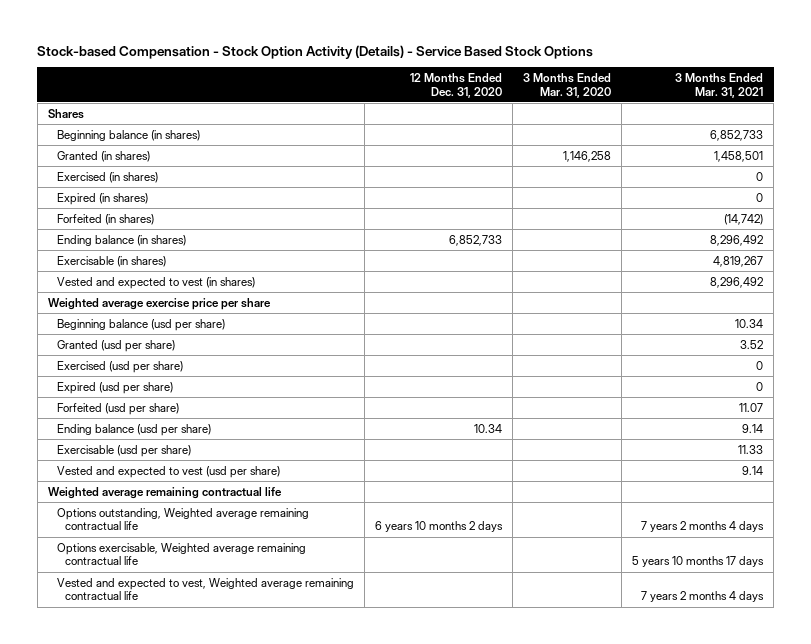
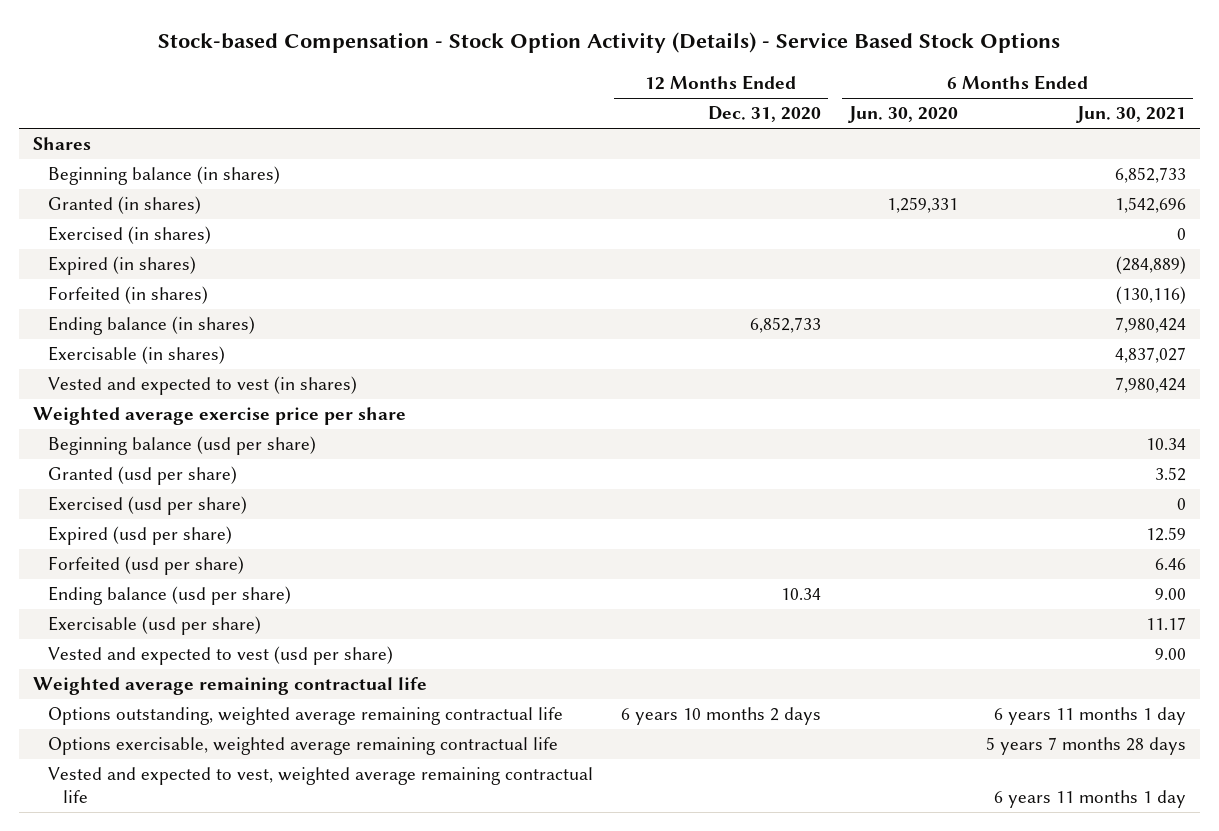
- | 12 Months Ended Dec. 31, 2020 | 3 Months Ended Mar. 31, 2020 | 3 Months Ended Mar. 31, 2021
+ | 12 Months Ended Dec. 31, 2020 | 6 Months Ended Jun. 30, 2020 | 6 Months Ended Jun. 30, 2021
- Options outstanding, Weighted average remaining contractual life | 6 years 10 months 2 days | | 7 years 2 months 4 days
- Options exercisable, Weighted average remaining contractual life | | | 5 years 10 months 17 days
- Vested and expected to vest, Weighted average remaining contractual life | | | 7 years 2 months 4 days
+ Options outstanding, weighted average remaining contractual life | 6 years 10 months 2 days | | 6 years 11 months 1 day
+ Options exercisable, weighted average remaining contractual life | | | 5 years 7 months 28 days
+ Vested and expected to vest, weighted average remaining contractual life | | | 6 years 11 months 1 day

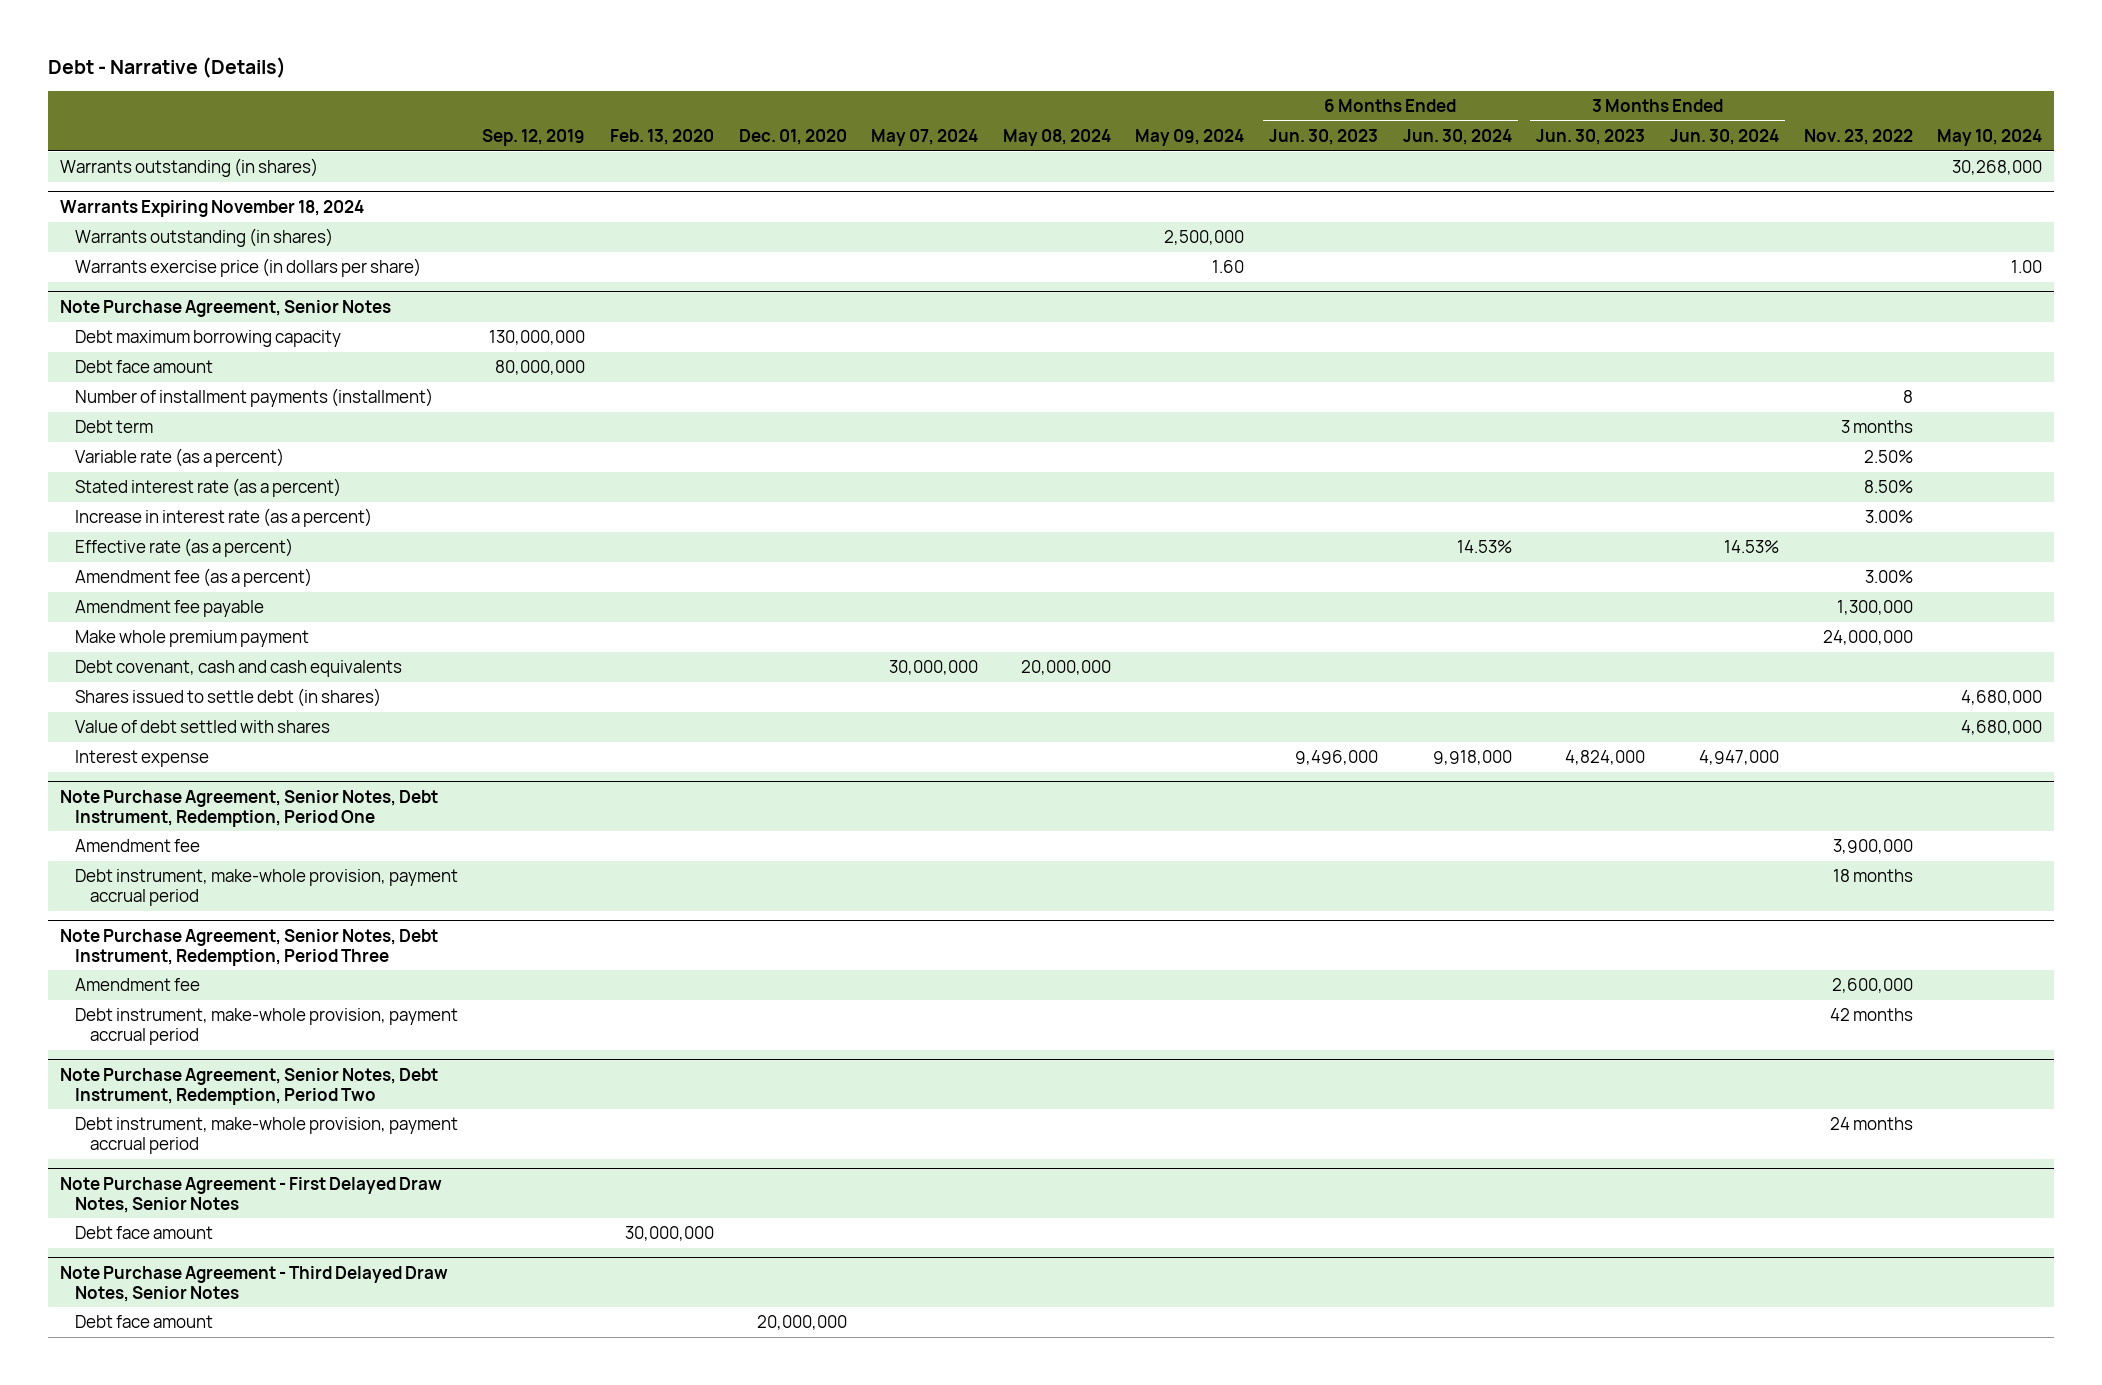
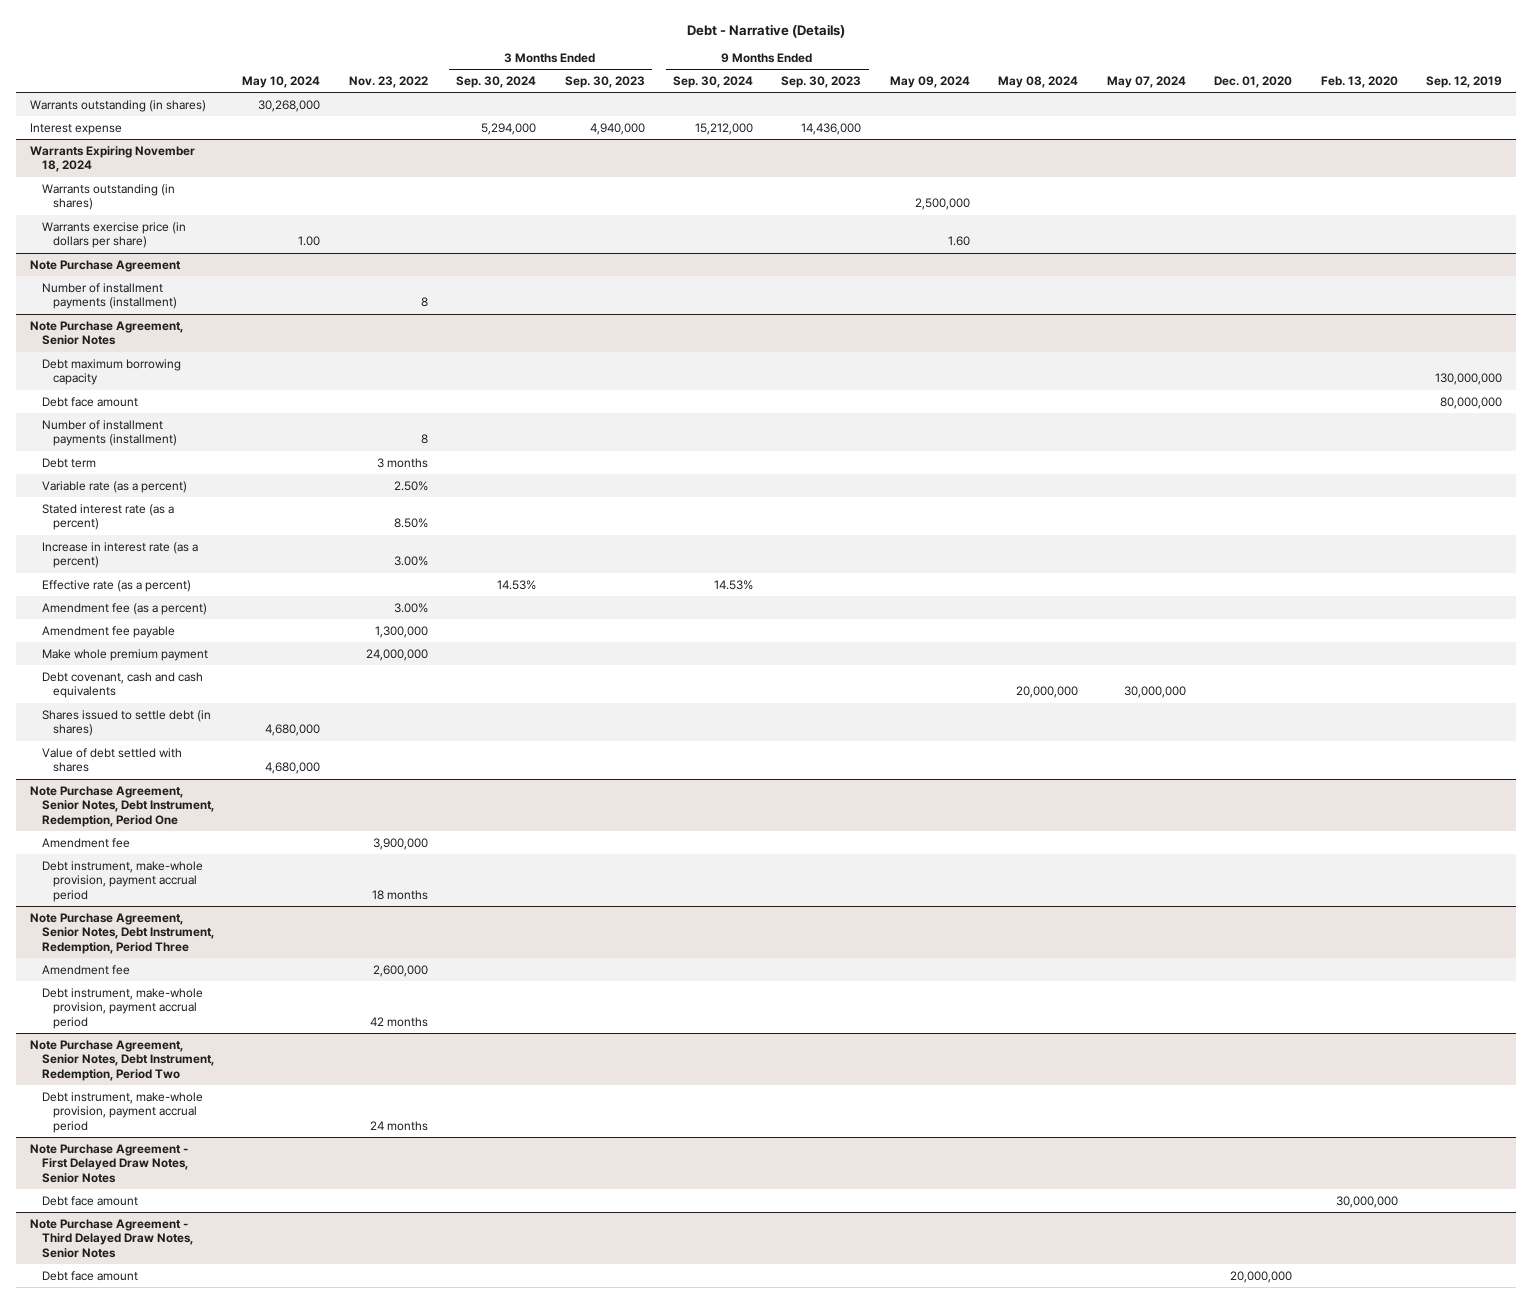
- | Sep. 12, 2019 | Feb. 13, 2020 | Dec. 01, 2020 | May 07, 2024 | May 08, 2024 | May 09, 2024 | 6 Months Ended Jun. 30, 2023 | 6 Months Ended Jun. 30, 2024 | 3 Months Ended Jun. 30, 2023 | 3 Months Ended Jun. 30, 2024 | Nov. 23, 2022 | May 10, 2024
+ | May 10, 2024 | Nov. 23, 2022 | 3 Months Ended Sep. 30, 2024 | 3 Months Ended Sep. 30, 2023 | 9 Months Ended Sep. 30, 2024 | 9 Months Ended Sep. 30, 2023 | May 09, 2024 | May 08, 2024 | May 07, 2024 | Dec. 01, 2020 | Feb. 13, 2020 | Sep. 12, 2019
+ Interest expense | | | 5,294,000 | 4,940,000 | 15,212,000 | 14,436,000 | | | | | |
+ Note Purchase Agreement
+ Number of installment payments (installment) | | 8 | | | | | | | | | |
@ Note Purchase Agreement, Senior Notes
- Interest expense | | | | | | | 9,496,000 | 9,918,000 | 4,824,000 | 4,947,000 | |

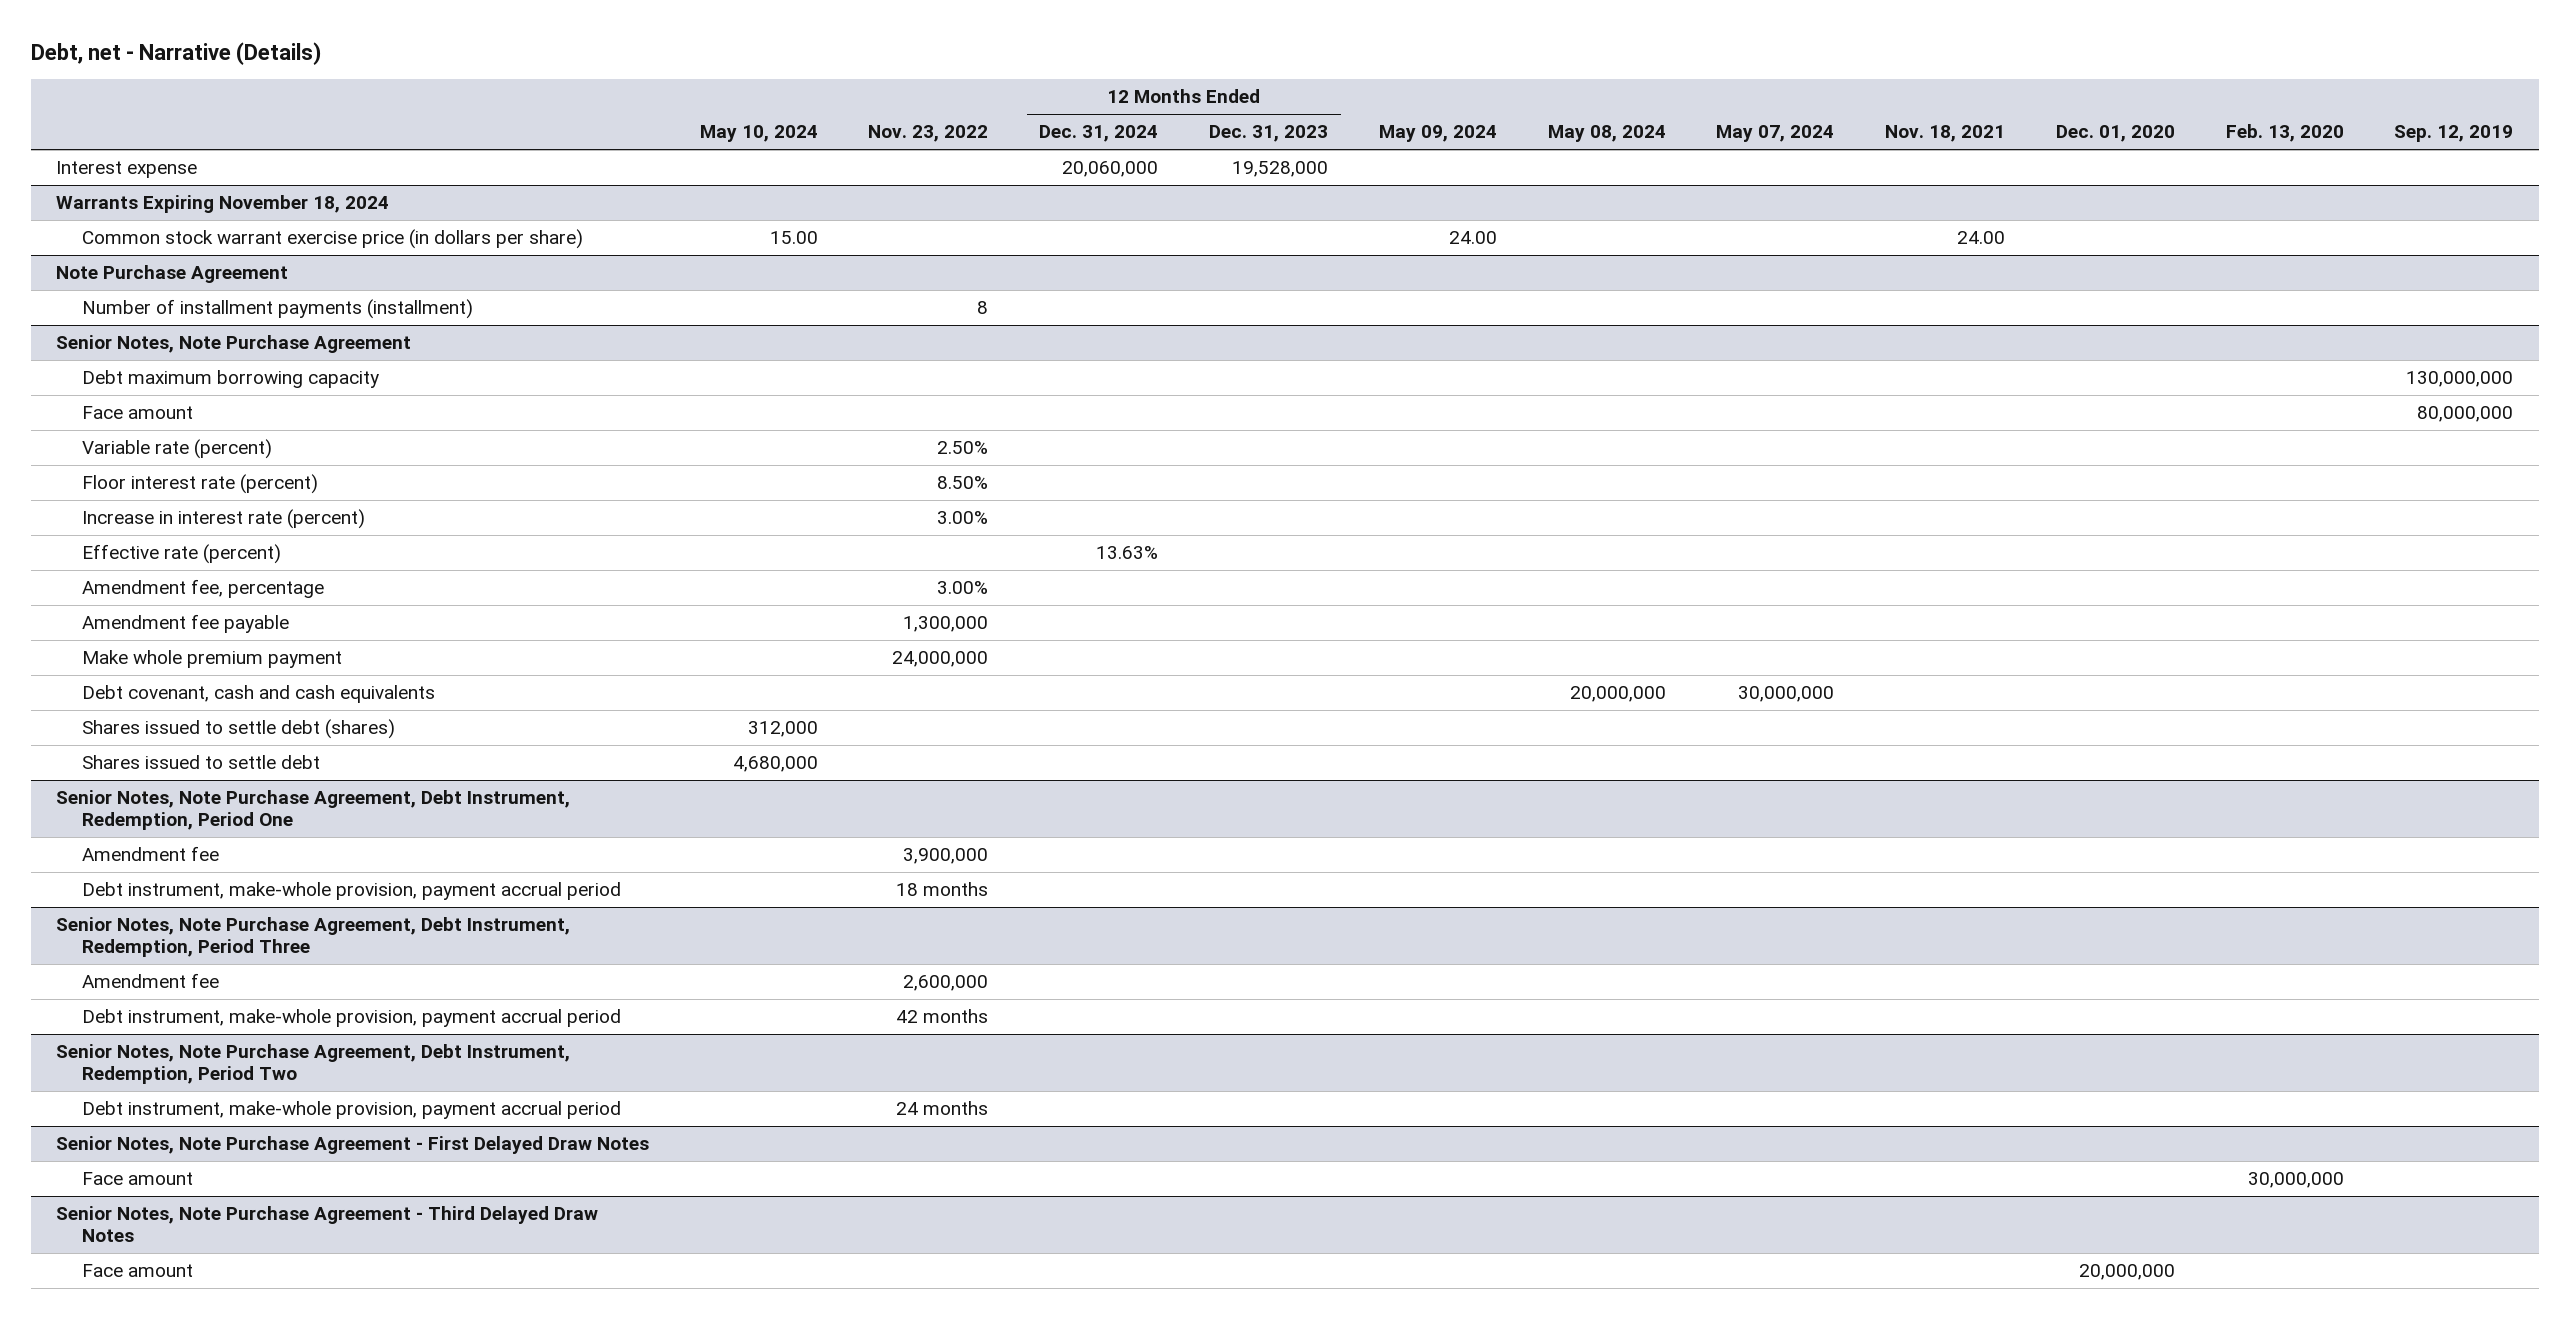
- Debt - Narrative (Details)
+ Debt, net - Narrative (Details)
- | May 10, 2024 | Nov. 23, 2022 | 3 Months Ended Sep. 30, 2024 | 3 Months Ended Sep. 30, 2023 | 9 Months Ended Sep. 30, 2024 | 9 Months Ended Sep. 30, 2023 | May 09, 2024 | May 08, 2024 | May 07, 2024 | Dec. 01, 2020 | Feb. 13, 2020 | Sep. 12, 2019
+ | May 10, 2024 | Nov. 23, 2022 | 12 Months Ended Dec. 31, 2024 | 12 Months Ended Dec. 31, 2023 | May 09, 2024 | May 08, 2024 | May 07, 2024 | Nov. 18, 2021 | Dec. 01, 2020 | Feb. 13, 2020 | Sep. 12, 2019
- Warrants outstanding (in shares) | 30,268,000 | | | | | | | | | | |
@ Warrants Expiring November 18, 2024
- Warrants outstanding (in shares) | | | | | | | 2,500,000 | | | | |
- Warrants exercise price (in dollars per share) | 1.00 | | | | | | 1.60 | | | | |
+ Common stock warrant exercise price (in dollars per share) | 15.00 | | | | 24.00 | | | 24.00 | | |
- Note Purchase Agreement, Senior Notes
+ Senior Notes, Note Purchase Agreement
- Debt face amount | | | | | | | | | | | | 80,000,000
- Number of installment payments (installment) | | 8 | | | | | | | | | |
- Debt term | | 3 months | | | | | | | | | |
- Variable rate (as a percent) | | 2.50% | | | | | | | | | |
- Stated interest rate (as a percent) | | 8.50% | | | | | | | | | |
- Increase in interest rate (as a percent) | | 3.00% | | | | | | | | | |
- Effective rate (as a percent) | | | 14.53% | | 14.53% | | | | | | |
- Amendment fee (as a percent) | | 3.00% | | | | | | | | | |
+ Face amount | | | | | | | | | | | 80,000,000
+ Variable rate (percent) | | 2.50% | | | | | | | | |
+ Floor interest rate (percent) | | 8.50% | | | | | | | | |
+ Increase in interest rate (percent) | | 3.00% | | | | | | | | |
+ Effective rate (percent) | | | 13.63% | | | | | | | |
+ Amendment fee, percentage | | 3.00% | | | | | | | | |
- Shares issued to settle debt (in shares) | 4,680,000 | | | | | | | | | | |
- Value of debt settled with shares | 4,680,000 | | | | | | | | | | |
- Note Purchase Agreement, Senior Notes, Debt Instrument, Redemption, Period One
+ Shares issued to settle debt (shares) | 312,000 | | | | | | | | | |
+ Shares issued to settle debt | 4,680,000 | | | | | | | | | |
+ Senior Notes, Note Purchase Agreement, Debt Instrument, Redemption, Period One
- Note Purchase Agreement, Senior Notes, Debt Instrument, Redemption, Period Three
+ Senior Notes, Note Purchase Agreement, Debt Instrument, Redemption, Period Three
- Note Purchase Agreement, Senior Notes, Debt Instrument, Redemption, Period Two
+ Senior Notes, Note Purchase Agreement, Debt Instrument, Redemption, Period Two
- Note Purchase Agreement - First Delayed Draw Notes, Senior Notes
- Debt face amount | | | | | | | | | | | 30,000,000 |
- Note Purchase Agreement - Third Delayed Draw Notes, Senior Notes
- Debt face amount | | | | | | | | | | 20,000,000 | |
+ Senior Notes, Note Purchase Agreement - First Delayed Draw Notes
+ Face amount | | | | | | | | | | 30,000,000 |
+ Senior Notes, Note Purchase Agreement - Third Delayed Draw Notes
+ Face amount | | | | | | | | | 20,000,000 | |

